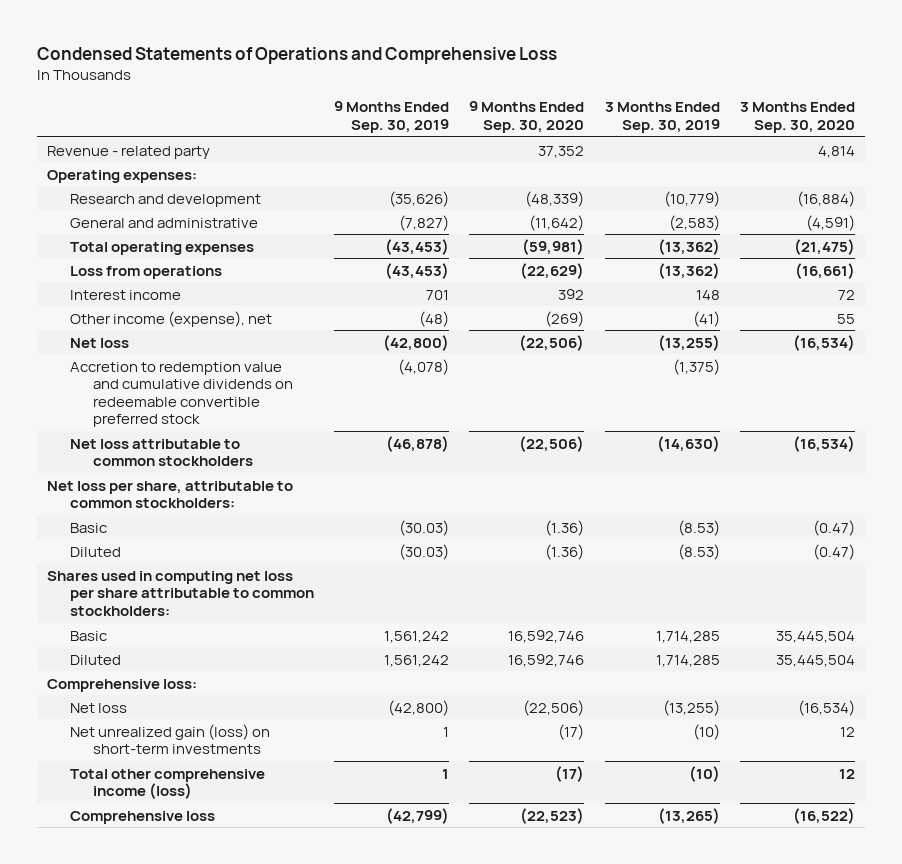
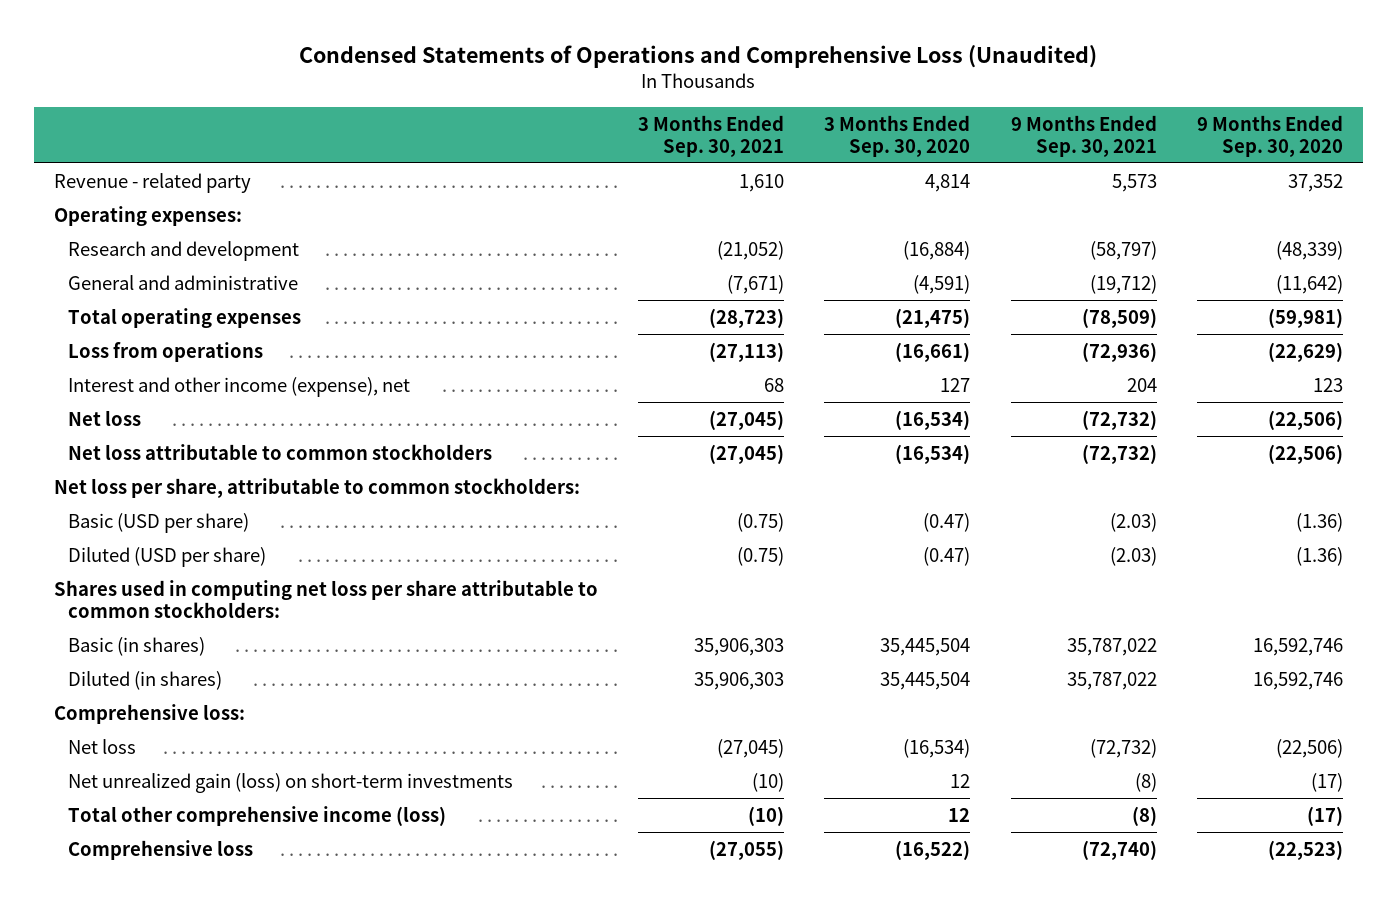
- Condensed Statements of Operations and Comprehensive Loss
+ Condensed Statements of Operations and Comprehensive Loss (Unaudited)
- | 9 Months Ended Sep. 30, 2019 | 9 Months Ended Sep. 30, 2020 | 3 Months Ended Sep. 30, 2019 | 3 Months Ended Sep. 30, 2020
+ | 3 Months Ended Sep. 30, 2021 | 3 Months Ended Sep. 30, 2020 | 9 Months Ended Sep. 30, 2021 | 9 Months Ended Sep. 30, 2020
- Interest income | 701 | 392 | 148 | 72
- Other income (expense), net | (48) | (269) | (41) | 55
+ Interest and other income (expense), net | 68 | 127 | 204 | 123
- Accretion to redemption value and cumulative dividends on redeemable convertible preferred stock | (4,078) | | (1,375) |
- Basic | (30.03) | (1.36) | (8.53) | (0.47)
- Diluted | (30.03) | (1.36) | (8.53) | (0.47)
+ Basic (USD per share) | (0.75) | (0.47) | (2.03) | (1.36)
+ Diluted (USD per share) | (0.75) | (0.47) | (2.03) | (1.36)
- Basic | 1,561,242 | 16,592,746 | 1,714,285 | 35,445,504
- Diluted | 1,561,242 | 16,592,746 | 1,714,285 | 35,445,504
+ Basic (in shares) | 35,906,303 | 35,445,504 | 35,787,022 | 16,592,746
+ Diluted (in shares) | 35,906,303 | 35,445,504 | 35,787,022 | 16,592,746

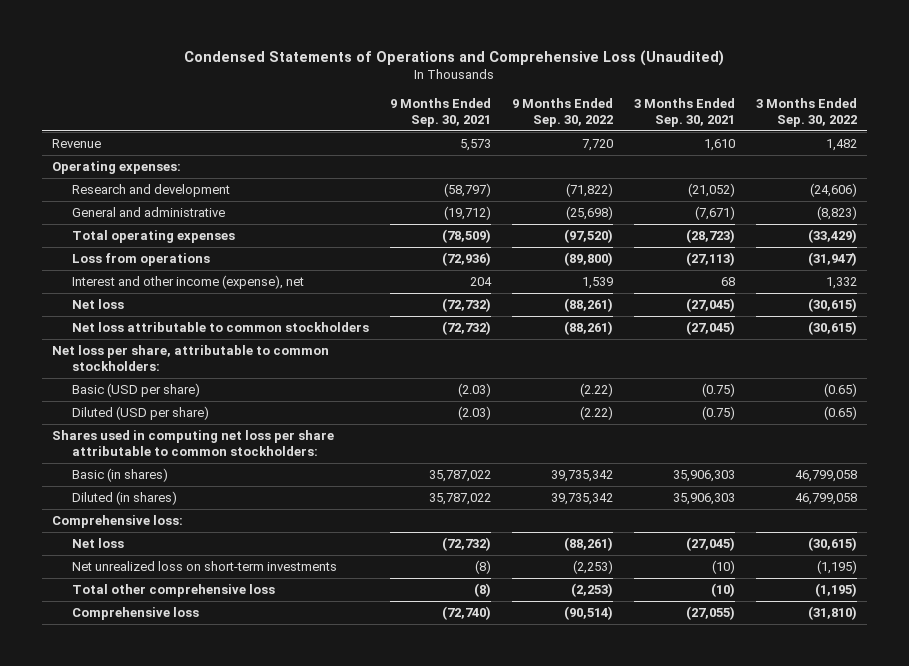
- | 3 Months Ended Sep. 30, 2021 | 3 Months Ended Sep. 30, 2020 | 9 Months Ended Sep. 30, 2021 | 9 Months Ended Sep. 30, 2020
+ | 9 Months Ended Sep. 30, 2021 | 9 Months Ended Sep. 30, 2022 | 3 Months Ended Sep. 30, 2021 | 3 Months Ended Sep. 30, 2022
- Revenue - related party | 1,610 | 4,814 | 5,573 | 37,352
+ Revenue | 5,573 | 7,720 | 1,610 | 1,482
- Net unrealized gain (loss) on short-term investments | (10) | 12 | (8) | (17)
- Total other comprehensive income (loss) | (10) | 12 | (8) | (17)
+ Net unrealized loss on short-term investments | (8) | (2,253) | (10) | (1,195)
+ Total other comprehensive loss | (8) | (2,253) | (10) | (1,195)

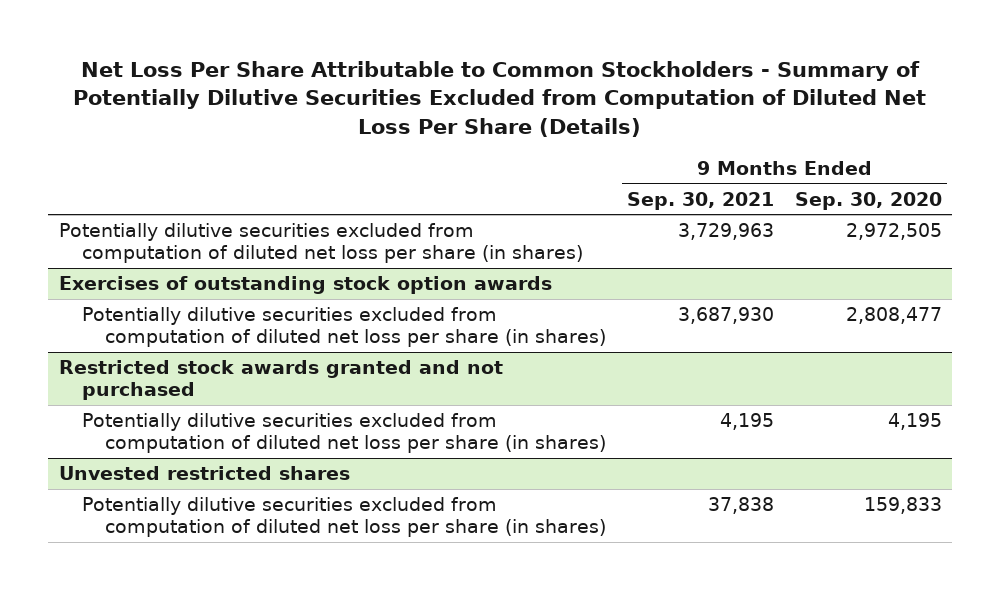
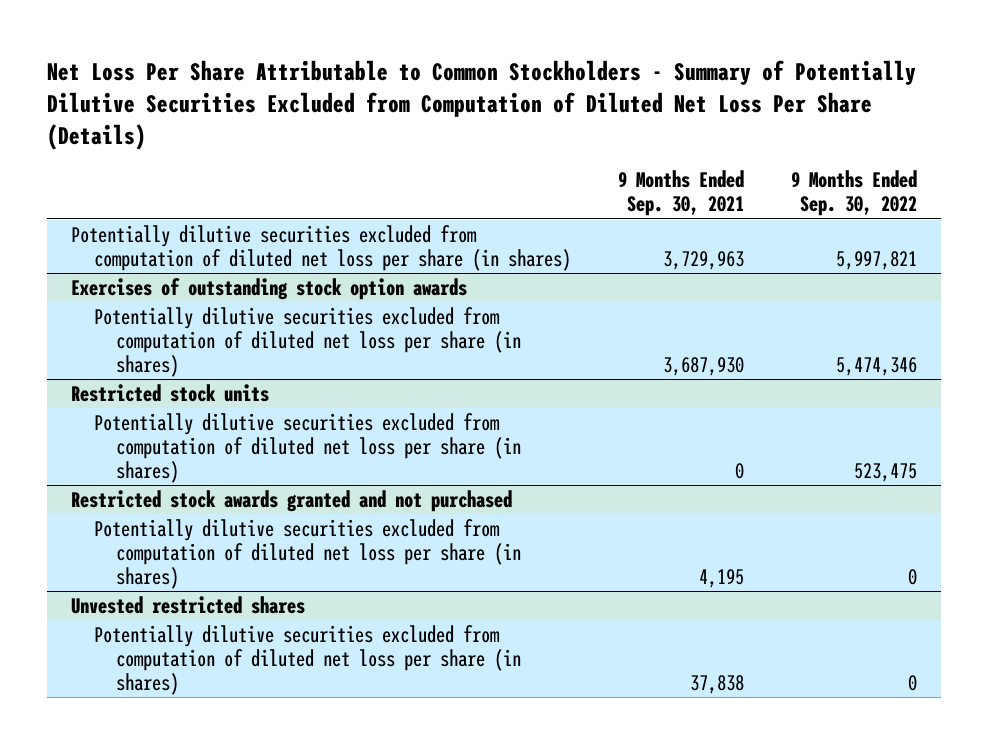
- | 9 Months Ended Sep. 30, 2021 | 9 Months Ended Sep. 30, 2020
+ | 9 Months Ended Sep. 30, 2021 | 9 Months Ended Sep. 30, 2022
+ Restricted stock units
+ Potentially dilutive securities excluded from computation of diluted net loss per share (in shares) | 0 | 523,475

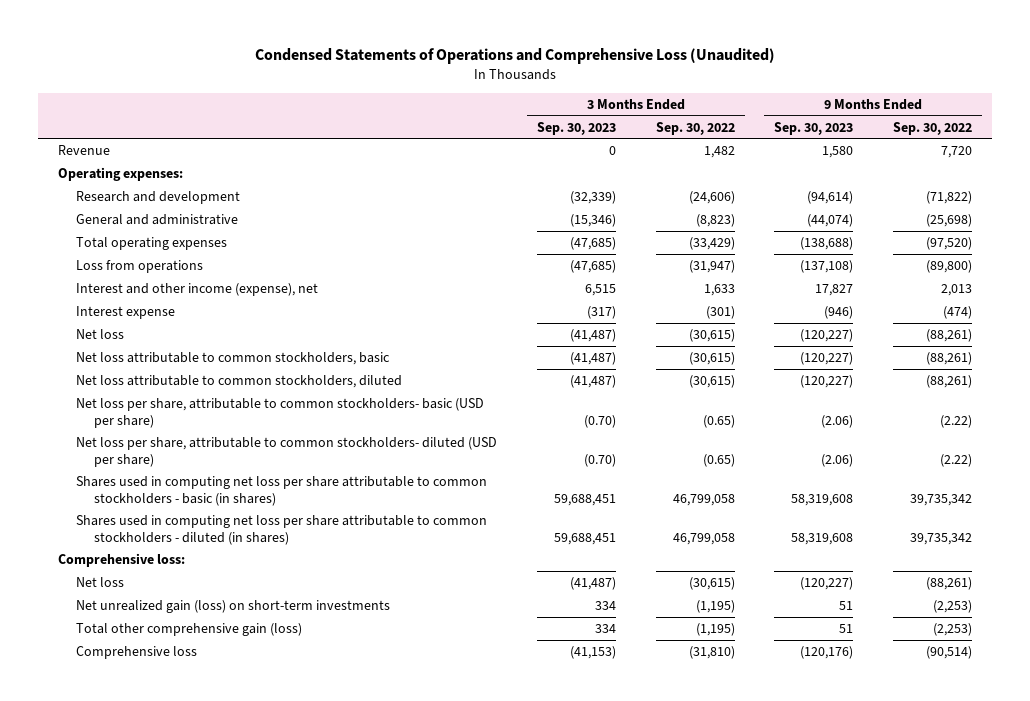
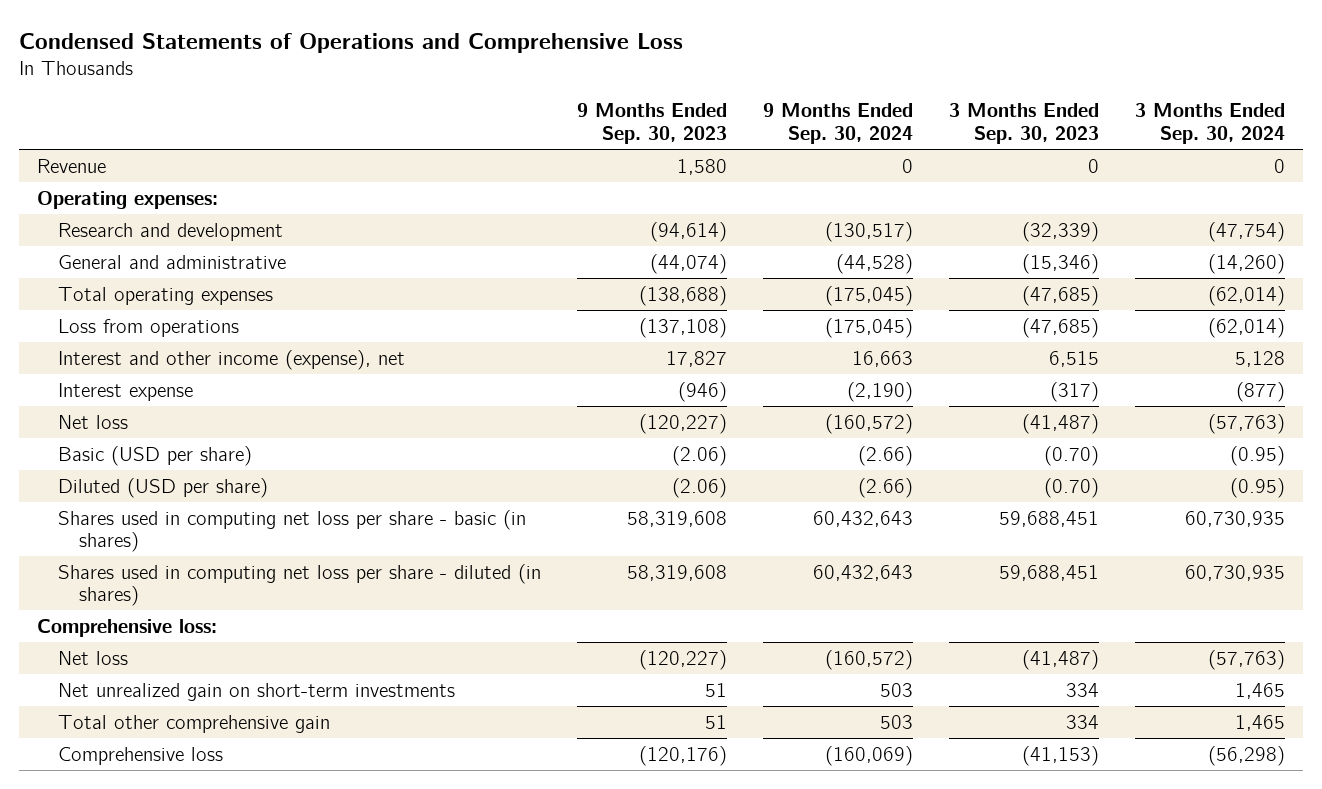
- Condensed Statements of Operations and Comprehensive Loss (Unaudited)
+ Condensed Statements of Operations and Comprehensive Loss
- | 3 Months Ended Sep. 30, 2023 | 3 Months Ended Sep. 30, 2022 | 9 Months Ended Sep. 30, 2023 | 9 Months Ended Sep. 30, 2022
+ | 9 Months Ended Sep. 30, 2023 | 9 Months Ended Sep. 30, 2024 | 3 Months Ended Sep. 30, 2023 | 3 Months Ended Sep. 30, 2024
- Net loss attributable to common stockholders, basic | (41,487) | (30,615) | (120,227) | (88,261)
- Net loss attributable to common stockholders, diluted | (41,487) | (30,615) | (120,227) | (88,261)
- Net loss per share, attributable to common stockholders- basic (USD per share) | (0.70) | (0.65) | (2.06) | (2.22)
- Net loss per share, attributable to common stockholders- diluted (USD per share) | (0.70) | (0.65) | (2.06) | (2.22)
- Shares used in computing net loss per share attributable to common stockholders - basic (in shares) | 59,688,451 | 46,799,058 | 58,319,608 | 39,735,342
- Shares used in computing net loss per share attributable to common stockholders - diluted (in shares) | 59,688,451 | 46,799,058 | 58,319,608 | 39,735,342
+ Basic (USD per share) | (2.06) | (2.66) | (0.70) | (0.95)
+ Diluted (USD per share) | (2.06) | (2.66) | (0.70) | (0.95)
+ Shares used in computing net loss per share - basic (in shares) | 58,319,608 | 60,432,643 | 59,688,451 | 60,730,935
+ Shares used in computing net loss per share - diluted (in shares) | 58,319,608 | 60,432,643 | 59,688,451 | 60,730,935
- Net unrealized gain (loss) on short-term investments | 334 | (1,195) | 51 | (2,253)
- Total other comprehensive gain (loss) | 334 | (1,195) | 51 | (2,253)
+ Net unrealized gain on short-term investments | 51 | 503 | 334 | 1,465
+ Total other comprehensive gain | 51 | 503 | 334 | 1,465

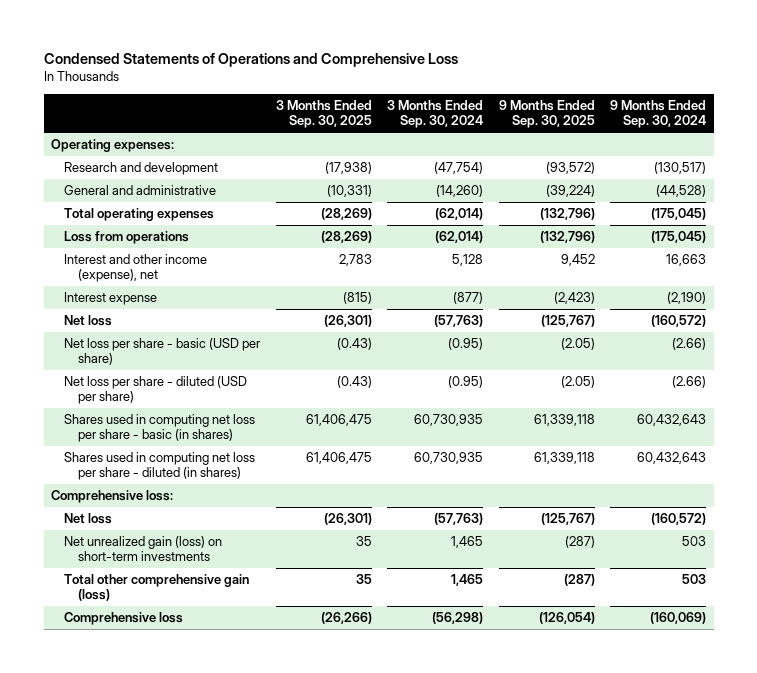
- | 9 Months Ended Sep. 30, 2023 | 9 Months Ended Sep. 30, 2024 | 3 Months Ended Sep. 30, 2023 | 3 Months Ended Sep. 30, 2024
+ | 3 Months Ended Sep. 30, 2025 | 3 Months Ended Sep. 30, 2024 | 9 Months Ended Sep. 30, 2025 | 9 Months Ended Sep. 30, 2024
- Revenue | 1,580 | 0 | 0 | 0
- Basic (USD per share) | (2.06) | (2.66) | (0.70) | (0.95)
- Diluted (USD per share) | (2.06) | (2.66) | (0.70) | (0.95)
+ Net loss per share - basic (USD per share) | (0.43) | (0.95) | (2.05) | (2.66)
+ Net loss per share - diluted (USD per share) | (0.43) | (0.95) | (2.05) | (2.66)
- Net unrealized gain on short-term investments | 51 | 503 | 334 | 1,465
- Total other comprehensive gain | 51 | 503 | 334 | 1,465
+ Net unrealized gain (loss) on short-term investments | 35 | 1,465 | (287) | 503
+ Total other comprehensive gain (loss) | 35 | 1,465 | (287) | 503

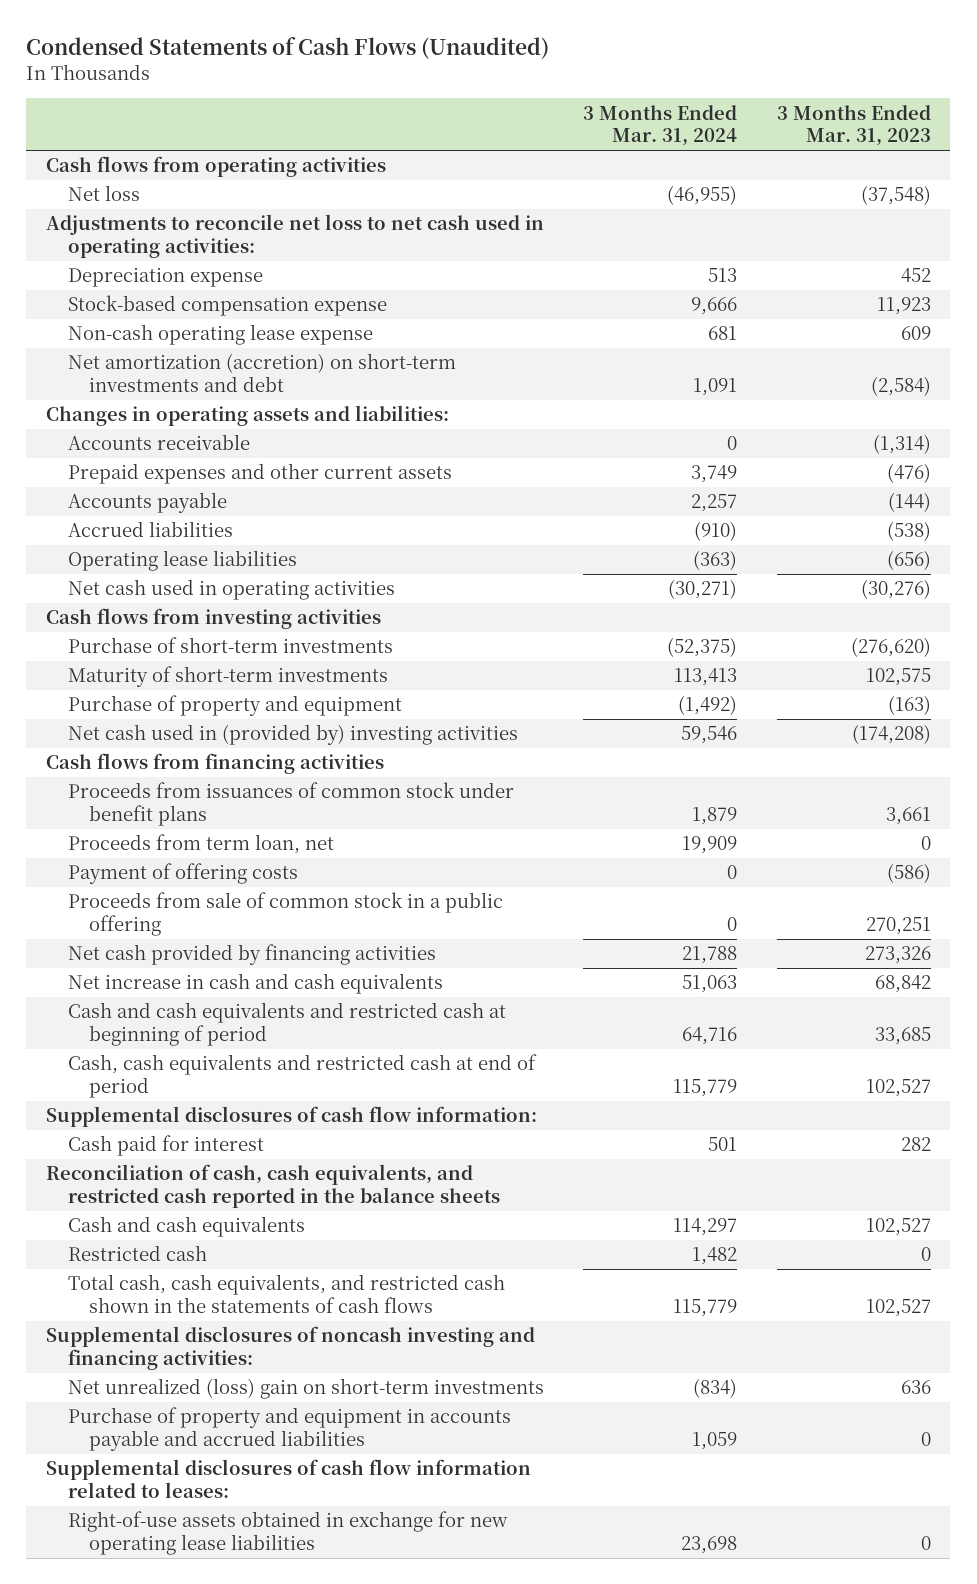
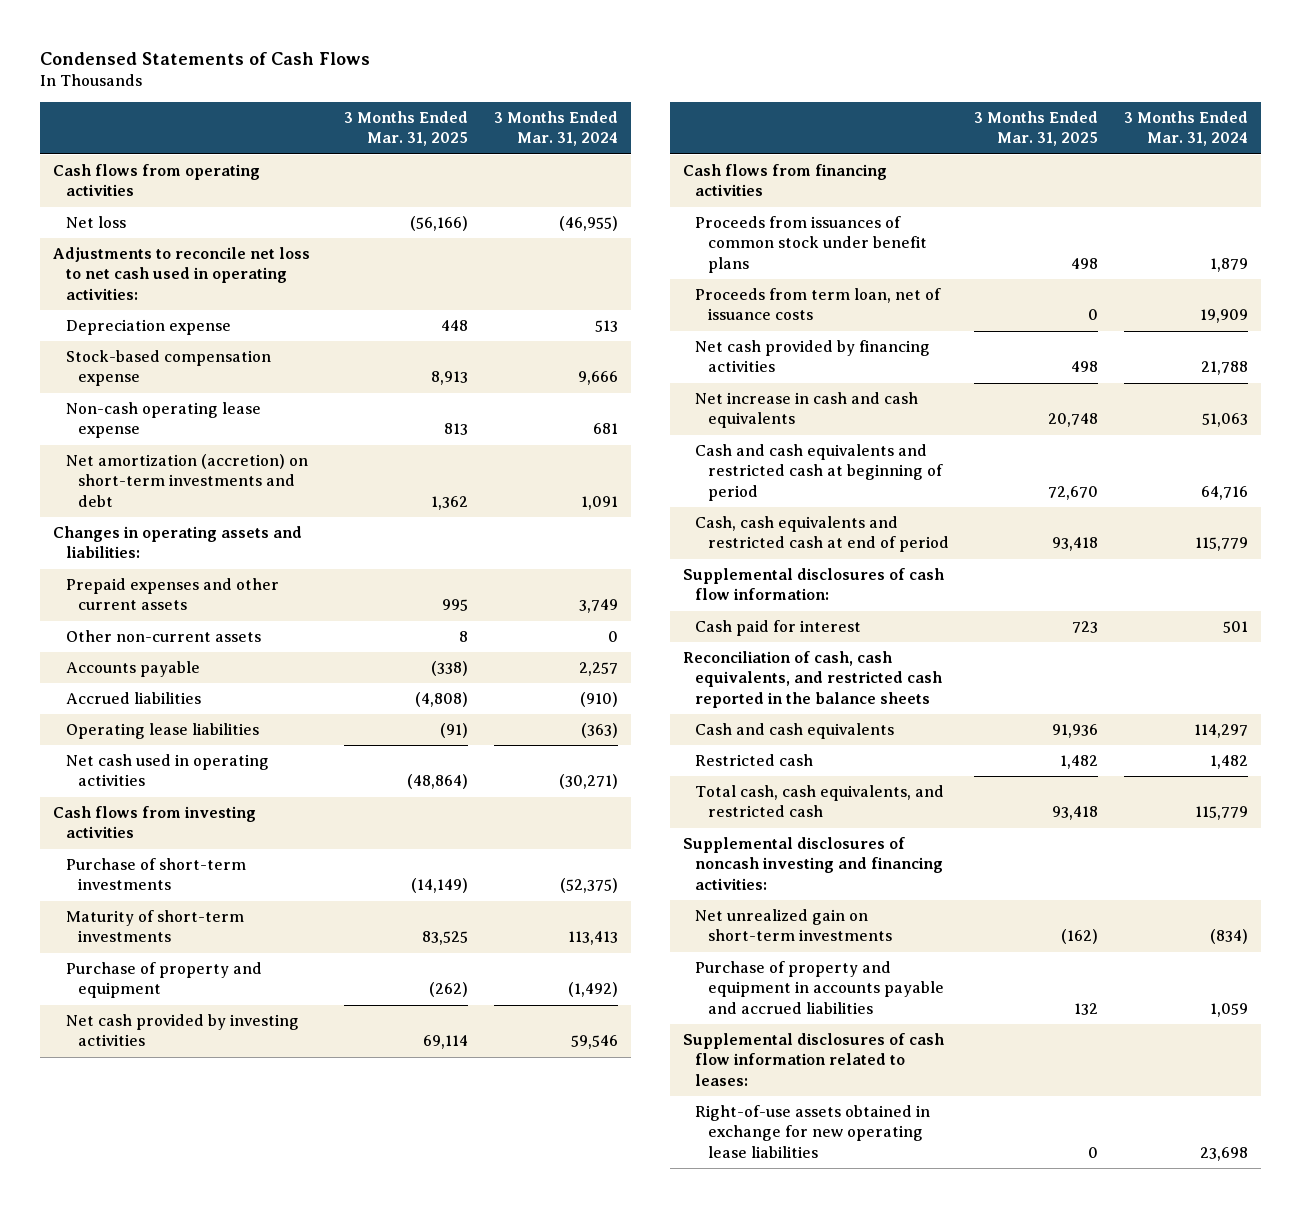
- Condensed Statements of Cash Flows (Unaudited)
+ Condensed Statements of Cash Flows
- | 3 Months Ended Mar. 31, 2024 | 3 Months Ended Mar. 31, 2023
+ | 3 Months Ended Mar. 31, 2025 | 3 Months Ended Mar. 31, 2024
- Accounts receivable | 0 | (1,314)
+ Other non-current assets | 8 | 0
- Net cash used in (provided by) investing activities | 59,546 | (174,208)
+ Net cash provided by investing activities | 69,114 | 59,546
- Proceeds from term loan, net | 19,909 | 0
- Payment of offering costs | 0 | (586)
- Proceeds from sale of common stock in a public offering | 0 | 270,251
+ Proceeds from term loan, net of issuance costs | 0 | 19,909
- Total cash, cash equivalents, and restricted cash shown in the statements of cash flows | 115,779 | 102,527
+ Total cash, cash equivalents, and restricted cash | 93,418 | 115,779
- Net unrealized (loss) gain on short-term investments | (834) | 636
+ Net unrealized gain on short-term investments | (162) | (834)

